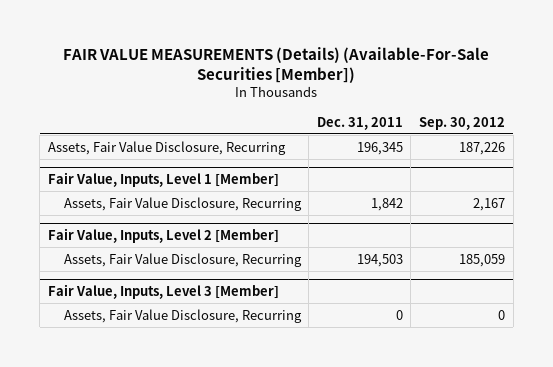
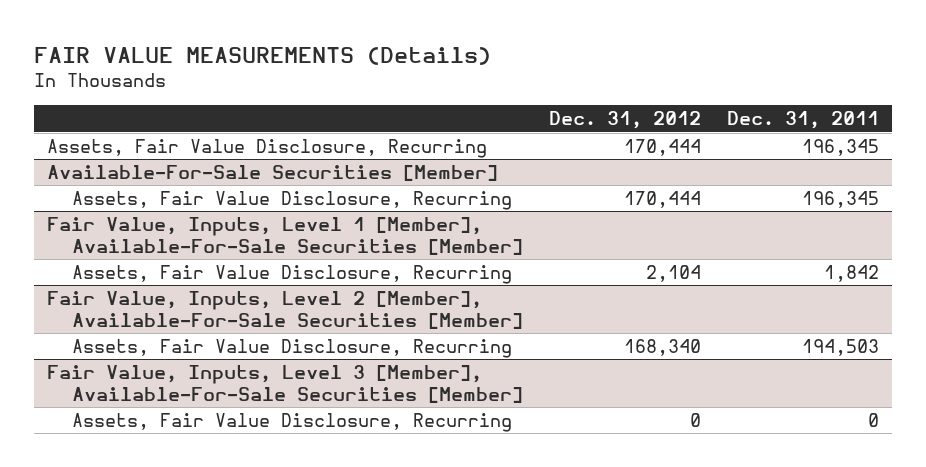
- FAIR VALUE MEASUREMENTS (Details) (Available-For-Sale Securities [Member])
+ FAIR VALUE MEASUREMENTS (Details)
- | Dec. 31, 2011 | Sep. 30, 2012
+ | Dec. 31, 2012 | Dec. 31, 2011
- Fair Value, Inputs, Level 1 [Member]
+ Available-For-Sale Securities [Member]
+ Assets, Fair Value Disclosure, Recurring | 170,444 | 196,345
+ Fair Value, Inputs, Level 1 [Member], Available-For-Sale Securities [Member]
- Fair Value, Inputs, Level 2 [Member]
+ Fair Value, Inputs, Level 2 [Member], Available-For-Sale Securities [Member]
- Fair Value, Inputs, Level 3 [Member]
+ Fair Value, Inputs, Level 3 [Member], Available-For-Sale Securities [Member]

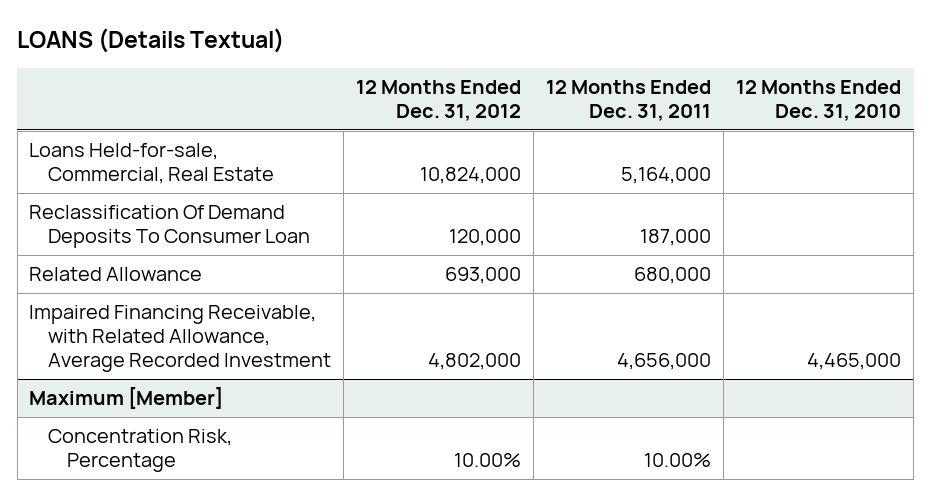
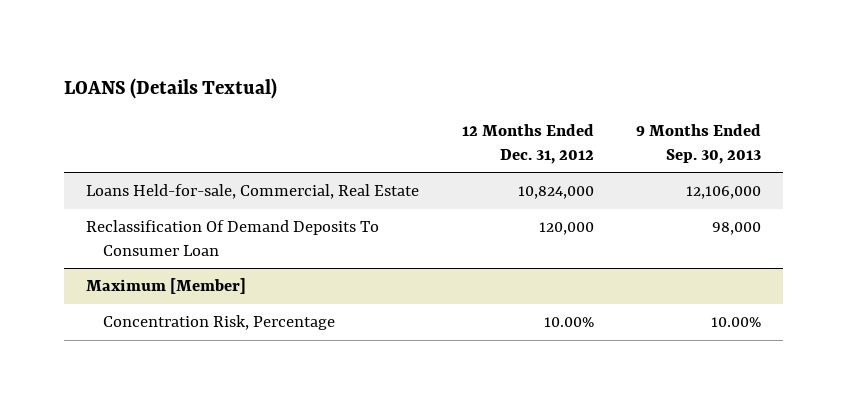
- | 12 Months Ended Dec. 31, 2012 | 12 Months Ended Dec. 31, 2011 | 12 Months Ended Dec. 31, 2010
+ | 12 Months Ended Dec. 31, 2012 | 9 Months Ended Sep. 30, 2013
- Related Allowance | 693,000 | 680,000 |
- Impaired Financing Receivable, with Related Allowance, Average Recorded Investment | 4,802,000 | 4,656,000 | 4,465,000

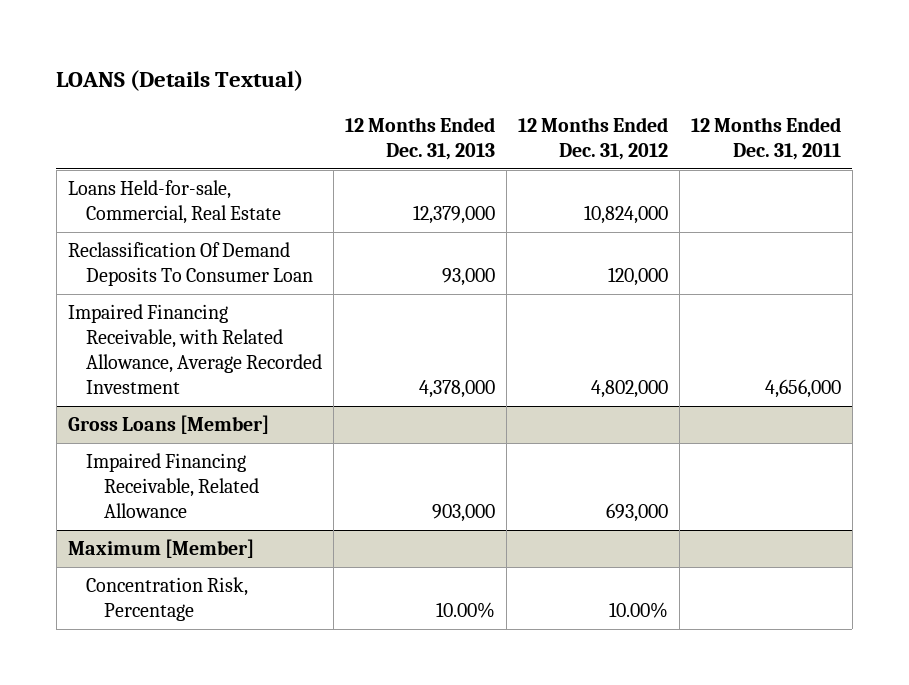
- | 12 Months Ended Dec. 31, 2012 | 9 Months Ended Sep. 30, 2013
+ | 12 Months Ended Dec. 31, 2013 | 12 Months Ended Dec. 31, 2012 | 12 Months Ended Dec. 31, 2011
+ Impaired Financing Receivable, with Related Allowance, Average Recorded Investment | 4,378,000 | 4,802,000 | 4,656,000
+ Gross Loans [Member]
+ Impaired Financing Receivable, Related Allowance | 903,000 | 693,000 |

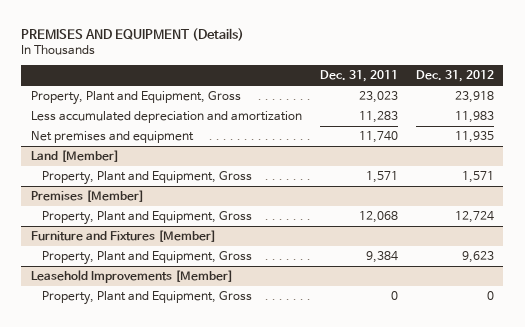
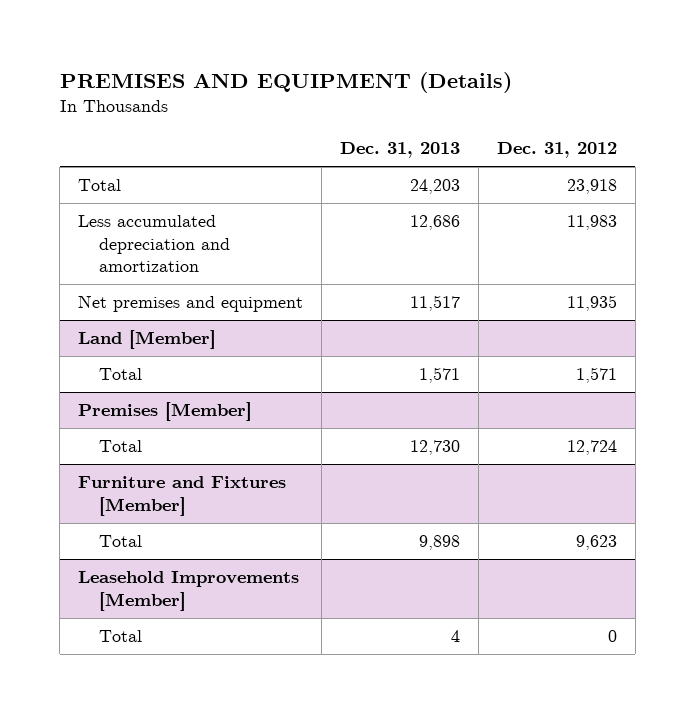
- | Dec. 31, 2011 | Dec. 31, 2012
+ | Dec. 31, 2013 | Dec. 31, 2012
- Property, Plant and Equipment, Gross | 23,023 | 23,918
+ Total | 24,203 | 23,918
@ Land [Member]
- Property, Plant and Equipment, Gross | 1,571 | 1,571
+ Total | 1,571 | 1,571
@ Premises [Member]
- Property, Plant and Equipment, Gross | 12,068 | 12,724
+ Total | 12,730 | 12,724
@ Furniture and Fixtures [Member]
- Property, Plant and Equipment, Gross | 9,384 | 9,623
+ Total | 9,898 | 9,623
@ Leasehold Improvements [Member]
- Property, Plant and Equipment, Gross | 0 | 0
+ Total | 4 | 0

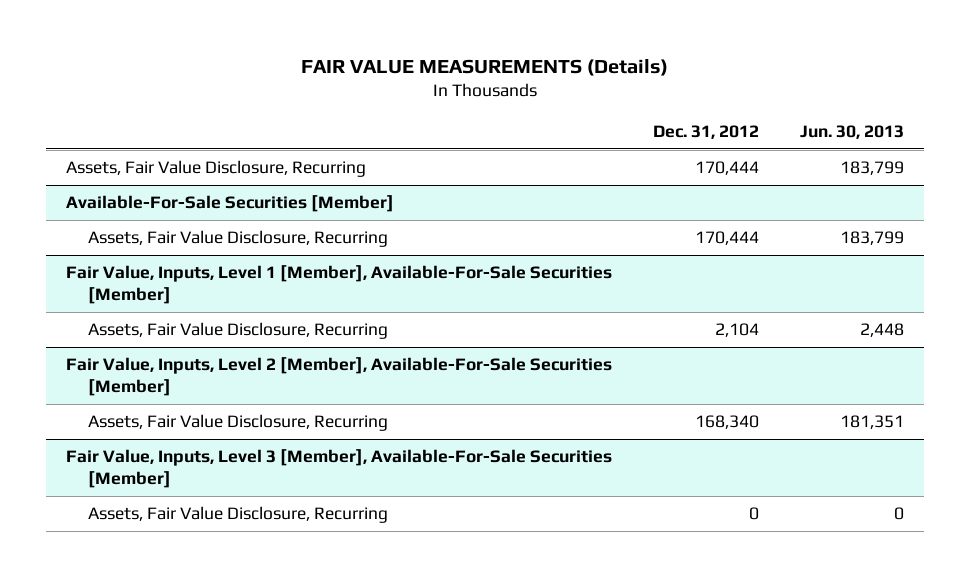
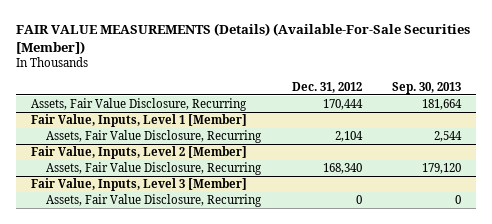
- FAIR VALUE MEASUREMENTS (Details)
+ FAIR VALUE MEASUREMENTS (Details) (Available-For-Sale Securities [Member])
- | Dec. 31, 2012 | Jun. 30, 2013
+ | Dec. 31, 2012 | Sep. 30, 2013
- Available-For-Sale Securities [Member]
- Assets, Fair Value Disclosure, Recurring | 170,444 | 183,799
- Fair Value, Inputs, Level 1 [Member], Available-For-Sale Securities [Member]
+ Fair Value, Inputs, Level 1 [Member]
- Fair Value, Inputs, Level 2 [Member], Available-For-Sale Securities [Member]
+ Fair Value, Inputs, Level 2 [Member]
- Fair Value, Inputs, Level 3 [Member], Available-For-Sale Securities [Member]
+ Fair Value, Inputs, Level 3 [Member]

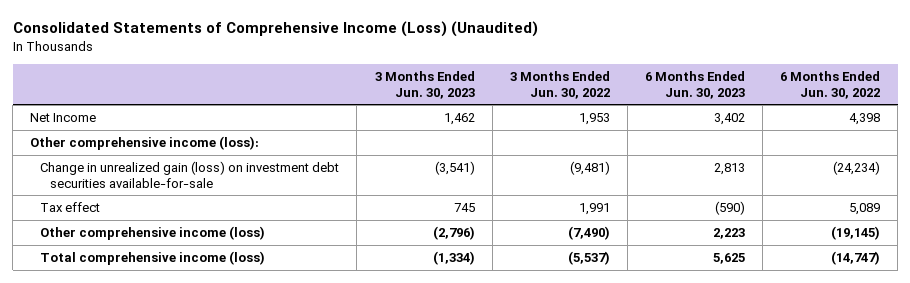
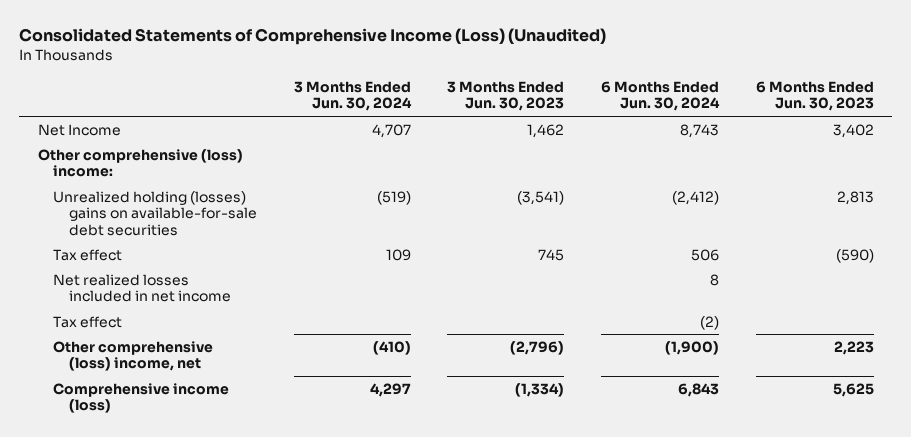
- | 3 Months Ended Jun. 30, 2023 | 3 Months Ended Jun. 30, 2022 | 6 Months Ended Jun. 30, 2023 | 6 Months Ended Jun. 30, 2022
+ | 3 Months Ended Jun. 30, 2024 | 3 Months Ended Jun. 30, 2023 | 6 Months Ended Jun. 30, 2024 | 6 Months Ended Jun. 30, 2023
- Other comprehensive income (loss):
- Change in unrealized gain (loss) on investment debt securities available-for-sale | (3,541) | (9,481) | 2,813 | (24,234)
+ Other comprehensive (loss) income:
+ Unrealized holding (losses) gains on available-for-sale debt securities | (519) | (3,541) | (2,412) | 2,813
- Other comprehensive income (loss) | (2,796) | (7,490) | 2,223 | (19,145)
- Total comprehensive income (loss) | (1,334) | (5,537) | 5,625 | (14,747)
+ Net realized losses included in net income | | | 8 |
+ Tax effect | | | (2) |
+ Other comprehensive (loss) income, net | (410) | (2,796) | (1,900) | 2,223
+ Comprehensive income (loss) | 4,297 | (1,334) | 6,843 | 5,625

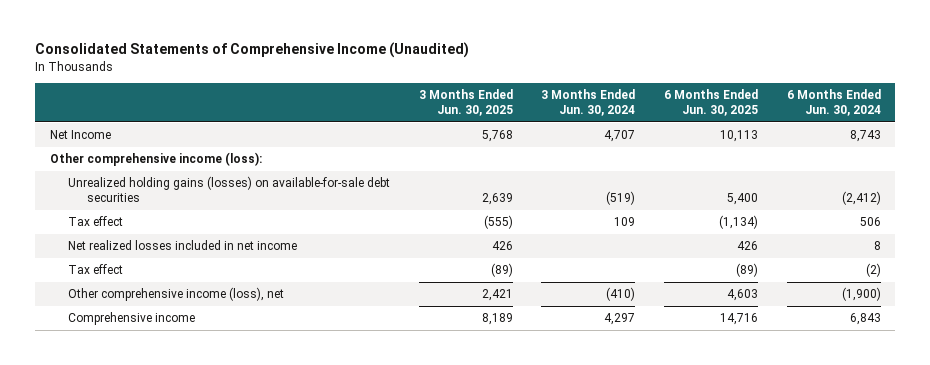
- Consolidated Statements of Comprehensive Income (Loss) (Unaudited)
+ Consolidated Statements of Comprehensive Income (Unaudited)
- | 3 Months Ended Jun. 30, 2024 | 3 Months Ended Jun. 30, 2023 | 6 Months Ended Jun. 30, 2024 | 6 Months Ended Jun. 30, 2023
+ | 3 Months Ended Jun. 30, 2025 | 3 Months Ended Jun. 30, 2024 | 6 Months Ended Jun. 30, 2025 | 6 Months Ended Jun. 30, 2024
- Other comprehensive (loss) income:
- Unrealized holding (losses) gains on available-for-sale debt securities | (519) | (3,541) | (2,412) | 2,813
+ Other comprehensive income (loss):
+ Unrealized holding gains (losses) on available-for-sale debt securities | 2,639 | (519) | 5,400 | (2,412)
- Other comprehensive (loss) income, net | (410) | (2,796) | (1,900) | 2,223
- Comprehensive income (loss) | 4,297 | (1,334) | 6,843 | 5,625
+ Other comprehensive income (loss), net | 2,421 | (410) | 4,603 | (1,900)
+ Comprehensive income | 8,189 | 4,297 | 14,716 | 6,843

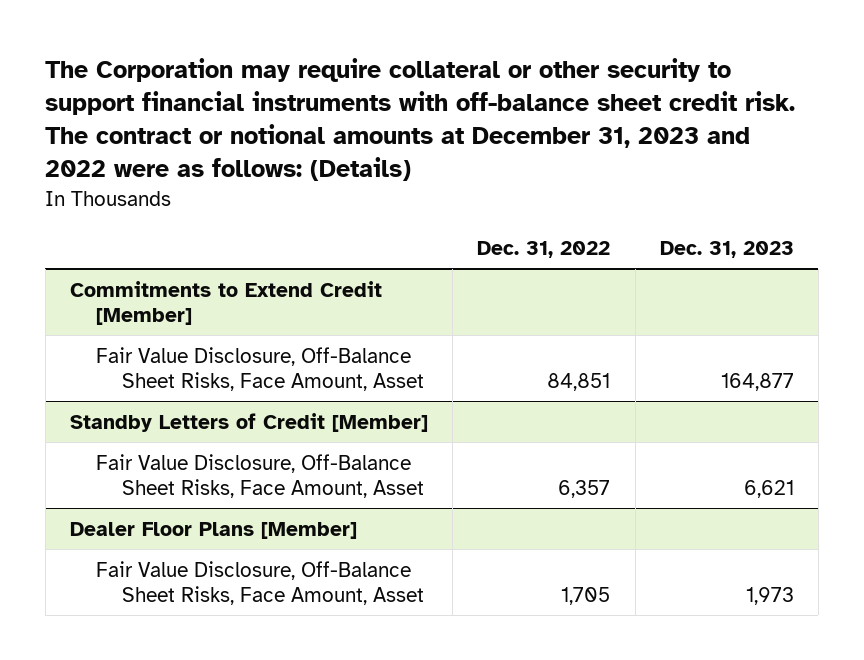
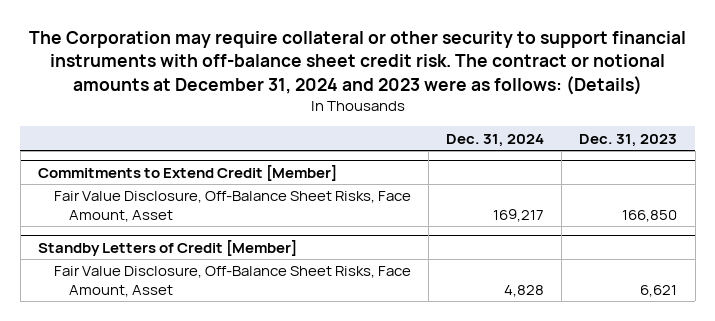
- The Corporation may require collateral or other security to support financial instruments with off-balance sheet credit risk. The contract or notional amounts at December 31, 2023 and 2022 were as follows: (Details)
+ The Corporation may require collateral or other security to support financial instruments with off-balance sheet credit risk. The contract or notional amounts at December 31, 2024 and 2023 were as follows: (Details)
- | Dec. 31, 2022 | Dec. 31, 2023
+ | Dec. 31, 2024 | Dec. 31, 2023
@ Commitments to Extend Credit [Member]
- Fair Value Disclosure, Off-Balance Sheet Risks, Face Amount, Asset | 84,851 | 164,877
+ Fair Value Disclosure, Off-Balance Sheet Risks, Face Amount, Asset | 169,217 | 166,850
- Dealer Floor Plans [Member]
- Fair Value Disclosure, Off-Balance Sheet Risks, Face Amount, Asset | 1,705 | 1,973

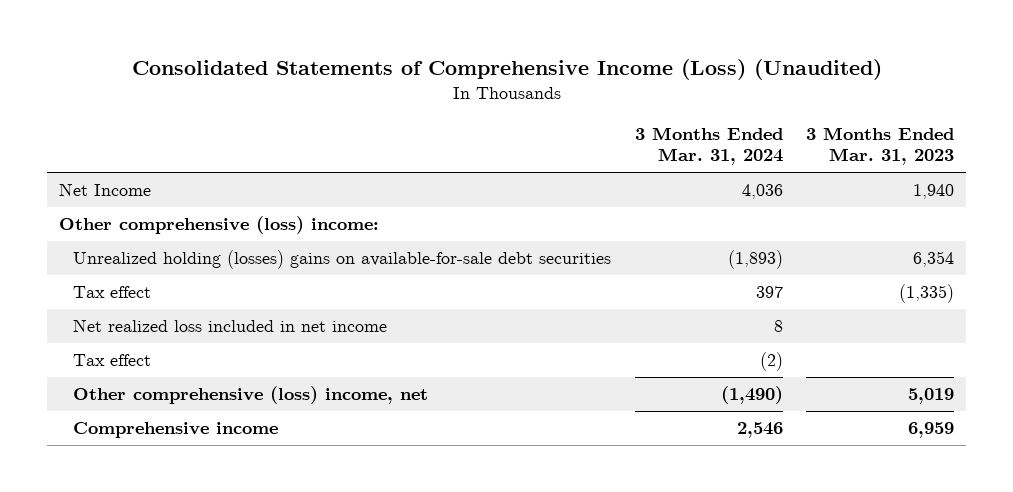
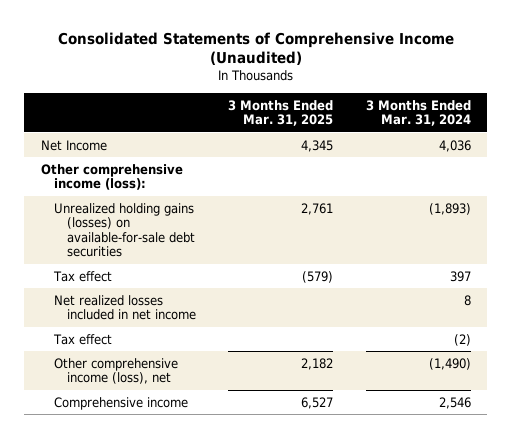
- Consolidated Statements of Comprehensive Income (Loss) (Unaudited)
+ Consolidated Statements of Comprehensive Income (Unaudited)
- | 3 Months Ended Mar. 31, 2024 | 3 Months Ended Mar. 31, 2023
+ | 3 Months Ended Mar. 31, 2025 | 3 Months Ended Mar. 31, 2024
- Other comprehensive (loss) income:
- Unrealized holding (losses) gains on available-for-sale debt securities | (1,893) | 6,354
+ Other comprehensive income (loss):
+ Unrealized holding gains (losses) on available-for-sale debt securities | 2,761 | (1,893)
- Net realized loss included in net income | 8 |
+ Net realized losses included in net income | | 8
- Other comprehensive (loss) income, net | (1,490) | 5,019
+ Other comprehensive income (loss), net | 2,182 | (1,490)

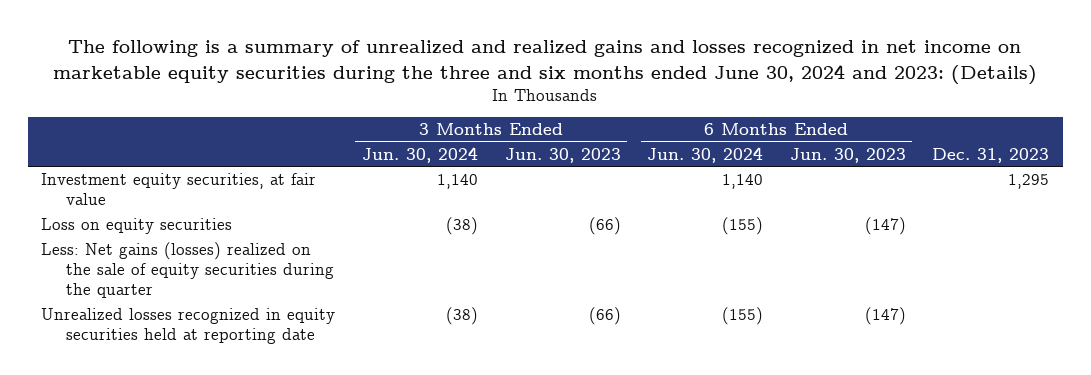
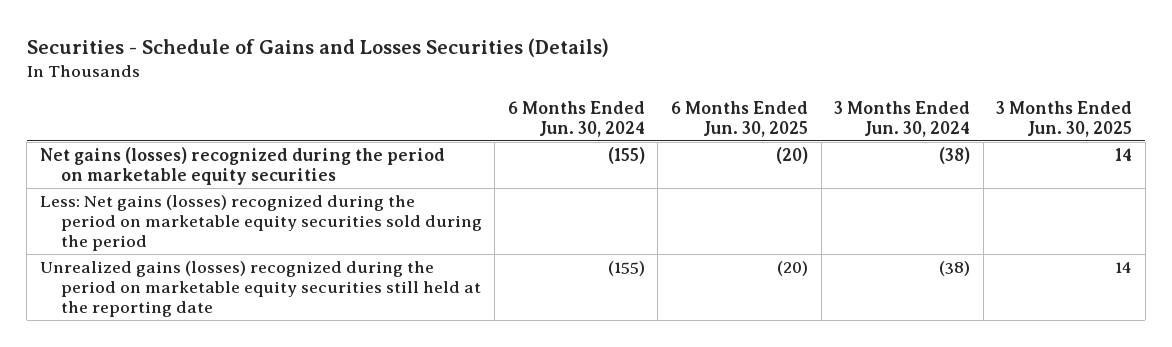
- The following is a summary of unrealized and realized gains and losses recognized in net income on marketable equity securities during the three and six months ended June 30, 2024 and 2023: (Details)
+ Securities - Schedule of Gains and Losses Securities (Details)
- | 3 Months Ended Jun. 30, 2024 | 3 Months Ended Jun. 30, 2023 | 6 Months Ended Jun. 30, 2024 | 6 Months Ended Jun. 30, 2023 | Dec. 31, 2023
+ | 6 Months Ended Jun. 30, 2024 | 6 Months Ended Jun. 30, 2025 | 3 Months Ended Jun. 30, 2024 | 3 Months Ended Jun. 30, 2025
- Investment equity securities, at fair value | 1,140 | | 1,140 | | 1,295
- Loss on equity securities | (38) | (66) | (155) | (147) |
- Less: Net gains (losses) realized on the sale of equity securities during the quarter
- Unrealized losses recognized in equity securities held at reporting date | (38) | (66) | (155) | (147) |
+ Net gains (losses) recognized during the period on marketable equity securities | (155) | (20) | (38) | 14
+ Less: Net gains (losses) recognized during the period on marketable equity securities sold during the period
+ Unrealized gains (losses) recognized during the period on marketable equity securities still held at the reporting date | (155) | (20) | (38) | 14

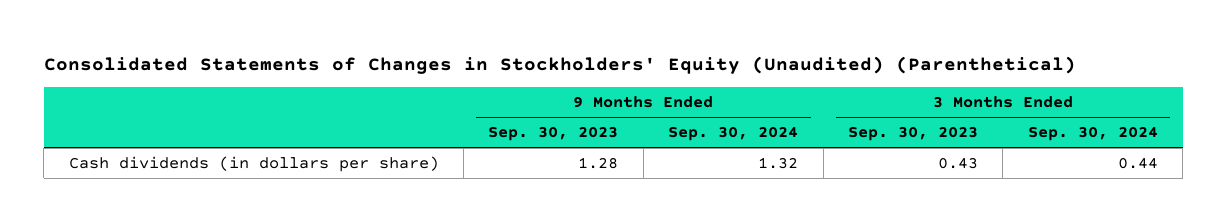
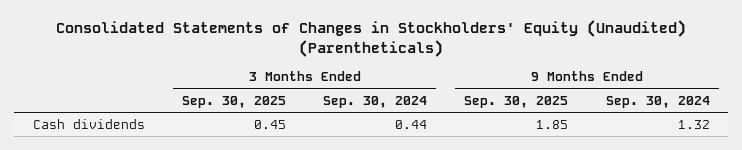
- Consolidated Statements of Changes in Stockholders' Equity (Unaudited) (Parenthetical)
+ Consolidated Statements of Changes in Stockholders' Equity (Unaudited) (Parentheticals)
- | 9 Months Ended Sep. 30, 2023 | 9 Months Ended Sep. 30, 2024 | 3 Months Ended Sep. 30, 2023 | 3 Months Ended Sep. 30, 2024
+ | 3 Months Ended Sep. 30, 2025 | 3 Months Ended Sep. 30, 2024 | 9 Months Ended Sep. 30, 2025 | 9 Months Ended Sep. 30, 2024
- Cash dividends (in dollars per share) | 1.28 | 1.32 | 0.43 | 0.44
+ Cash dividends | 0.45 | 0.44 | 1.85 | 1.32

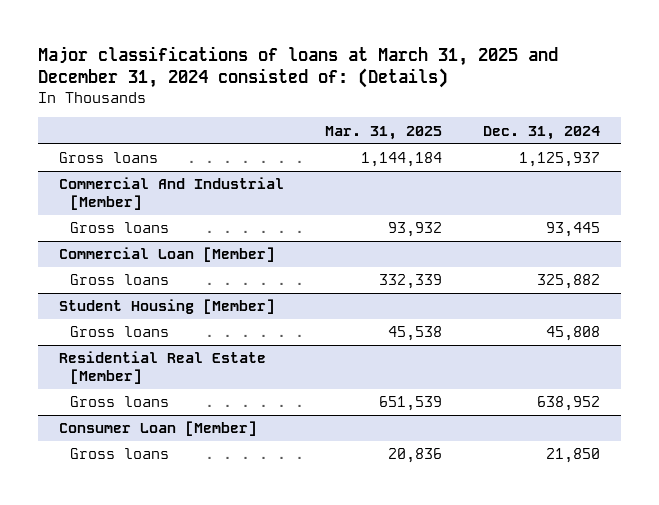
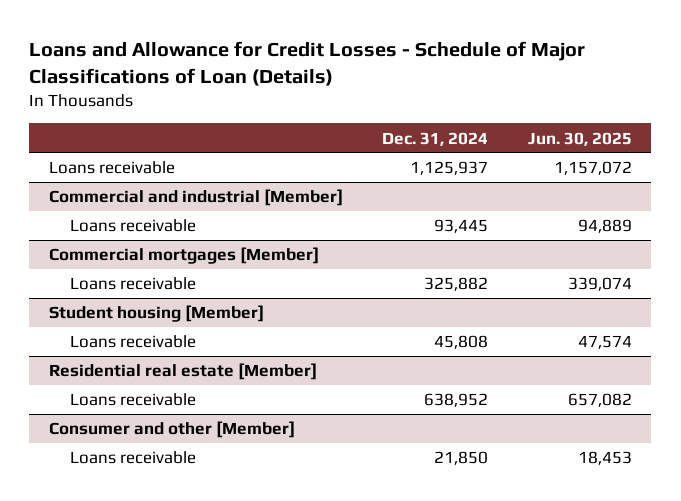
- Major classifications of loans at March 31, 2025 and December 31, 2024 consisted of: (Details)
+ Loans and Allowance for Credit Losses - Schedule of Major Classifications of Loan (Details)
- | Mar. 31, 2025 | Dec. 31, 2024
+ | Dec. 31, 2024 | Jun. 30, 2025
- Gross loans | 1,144,184 | 1,125,937
- Commercial And Industrial [Member]
- Gross loans | 93,932 | 93,445
- Commercial Loan [Member]
- Gross loans | 332,339 | 325,882
- Student Housing [Member]
- Gross loans | 45,538 | 45,808
- Residential Real Estate [Member]
- Gross loans | 651,539 | 638,952
- Consumer Loan [Member]
- Gross loans | 20,836 | 21,850
+ Loans receivable | 1,125,937 | 1,157,072
+ Commercial and industrial [Member]
+ Loans receivable | 93,445 | 94,889
+ Commercial mortgages [Member]
+ Loans receivable | 325,882 | 339,074
+ Student housing [Member]
+ Loans receivable | 45,808 | 47,574
+ Residential real estate [Member]
+ Loans receivable | 638,952 | 657,082
+ Consumer and other [Member]
+ Loans receivable | 21,850 | 18,453

